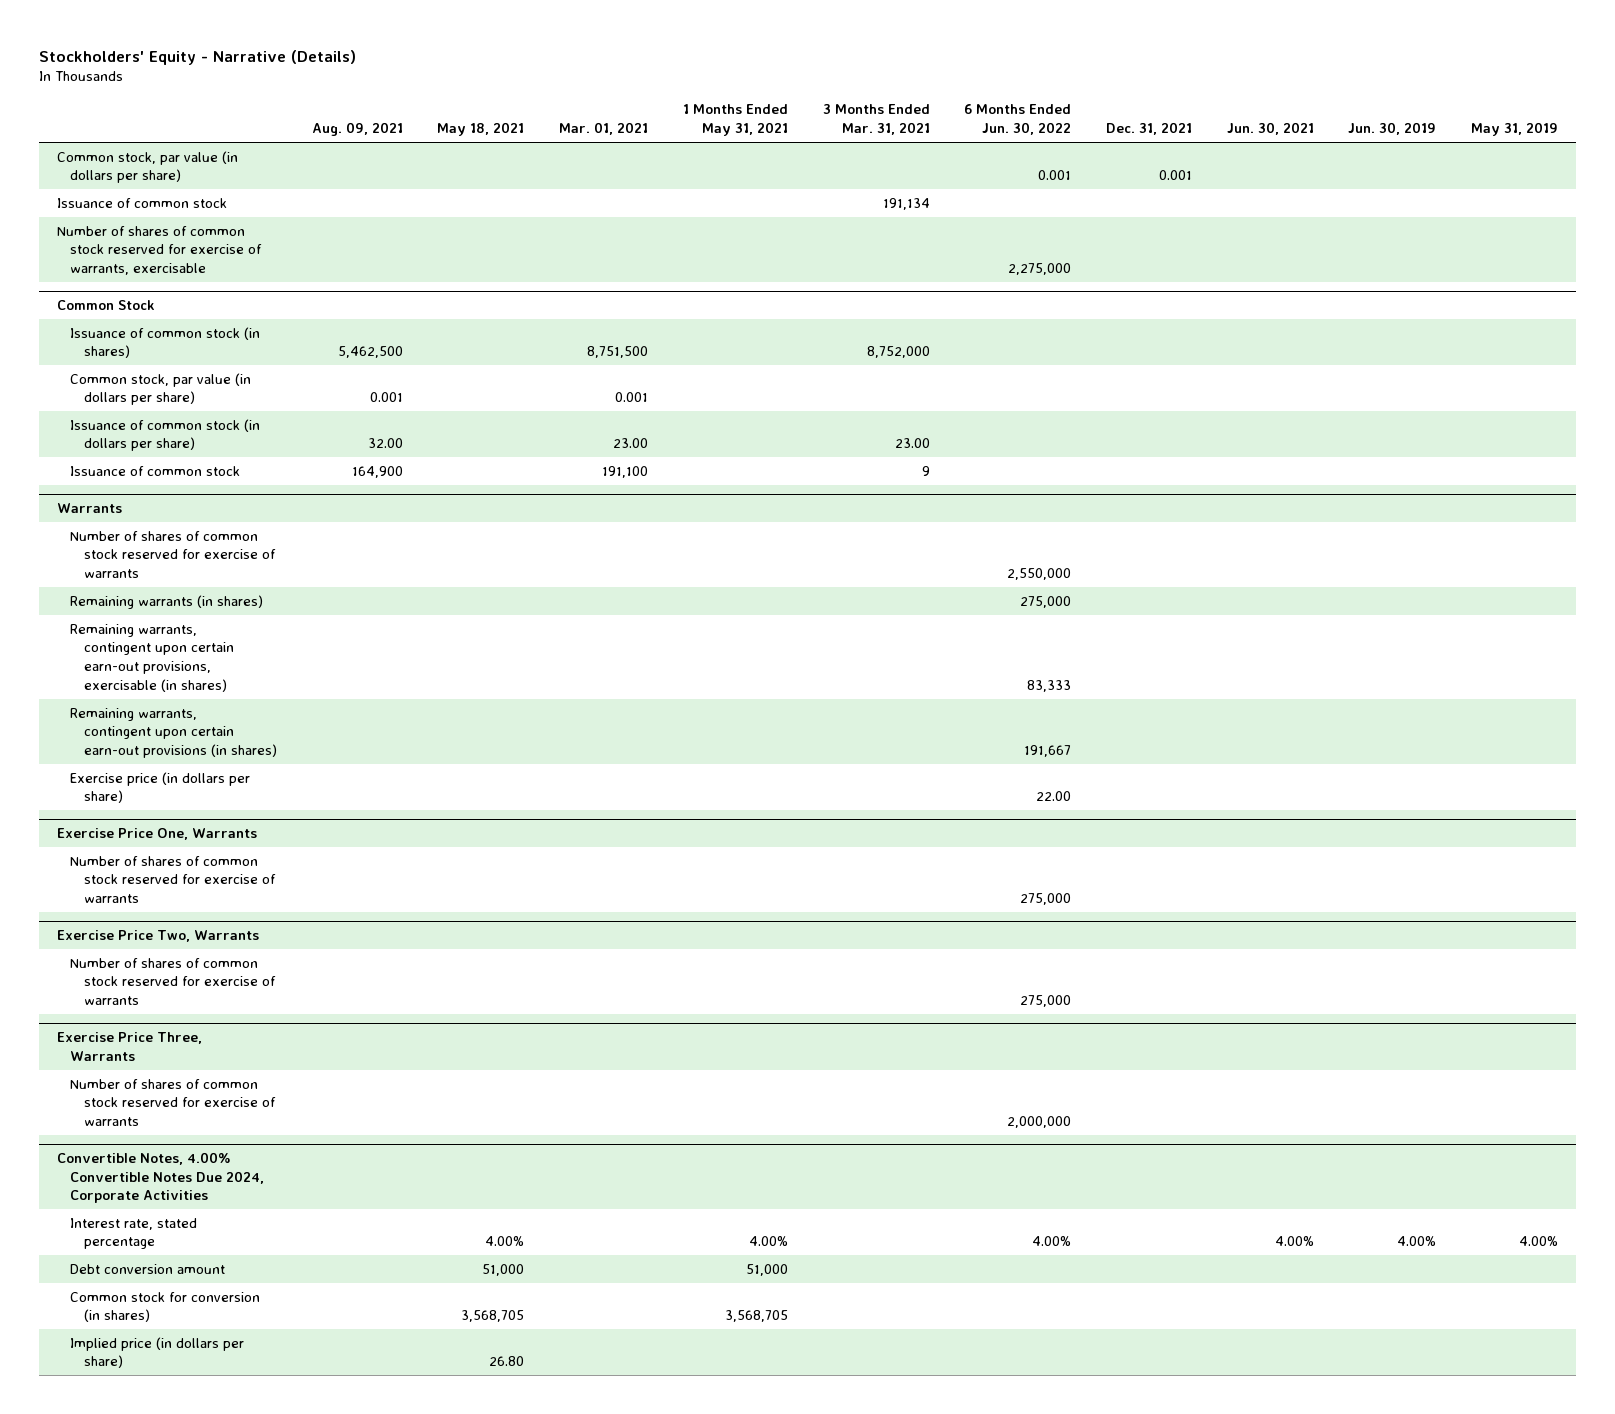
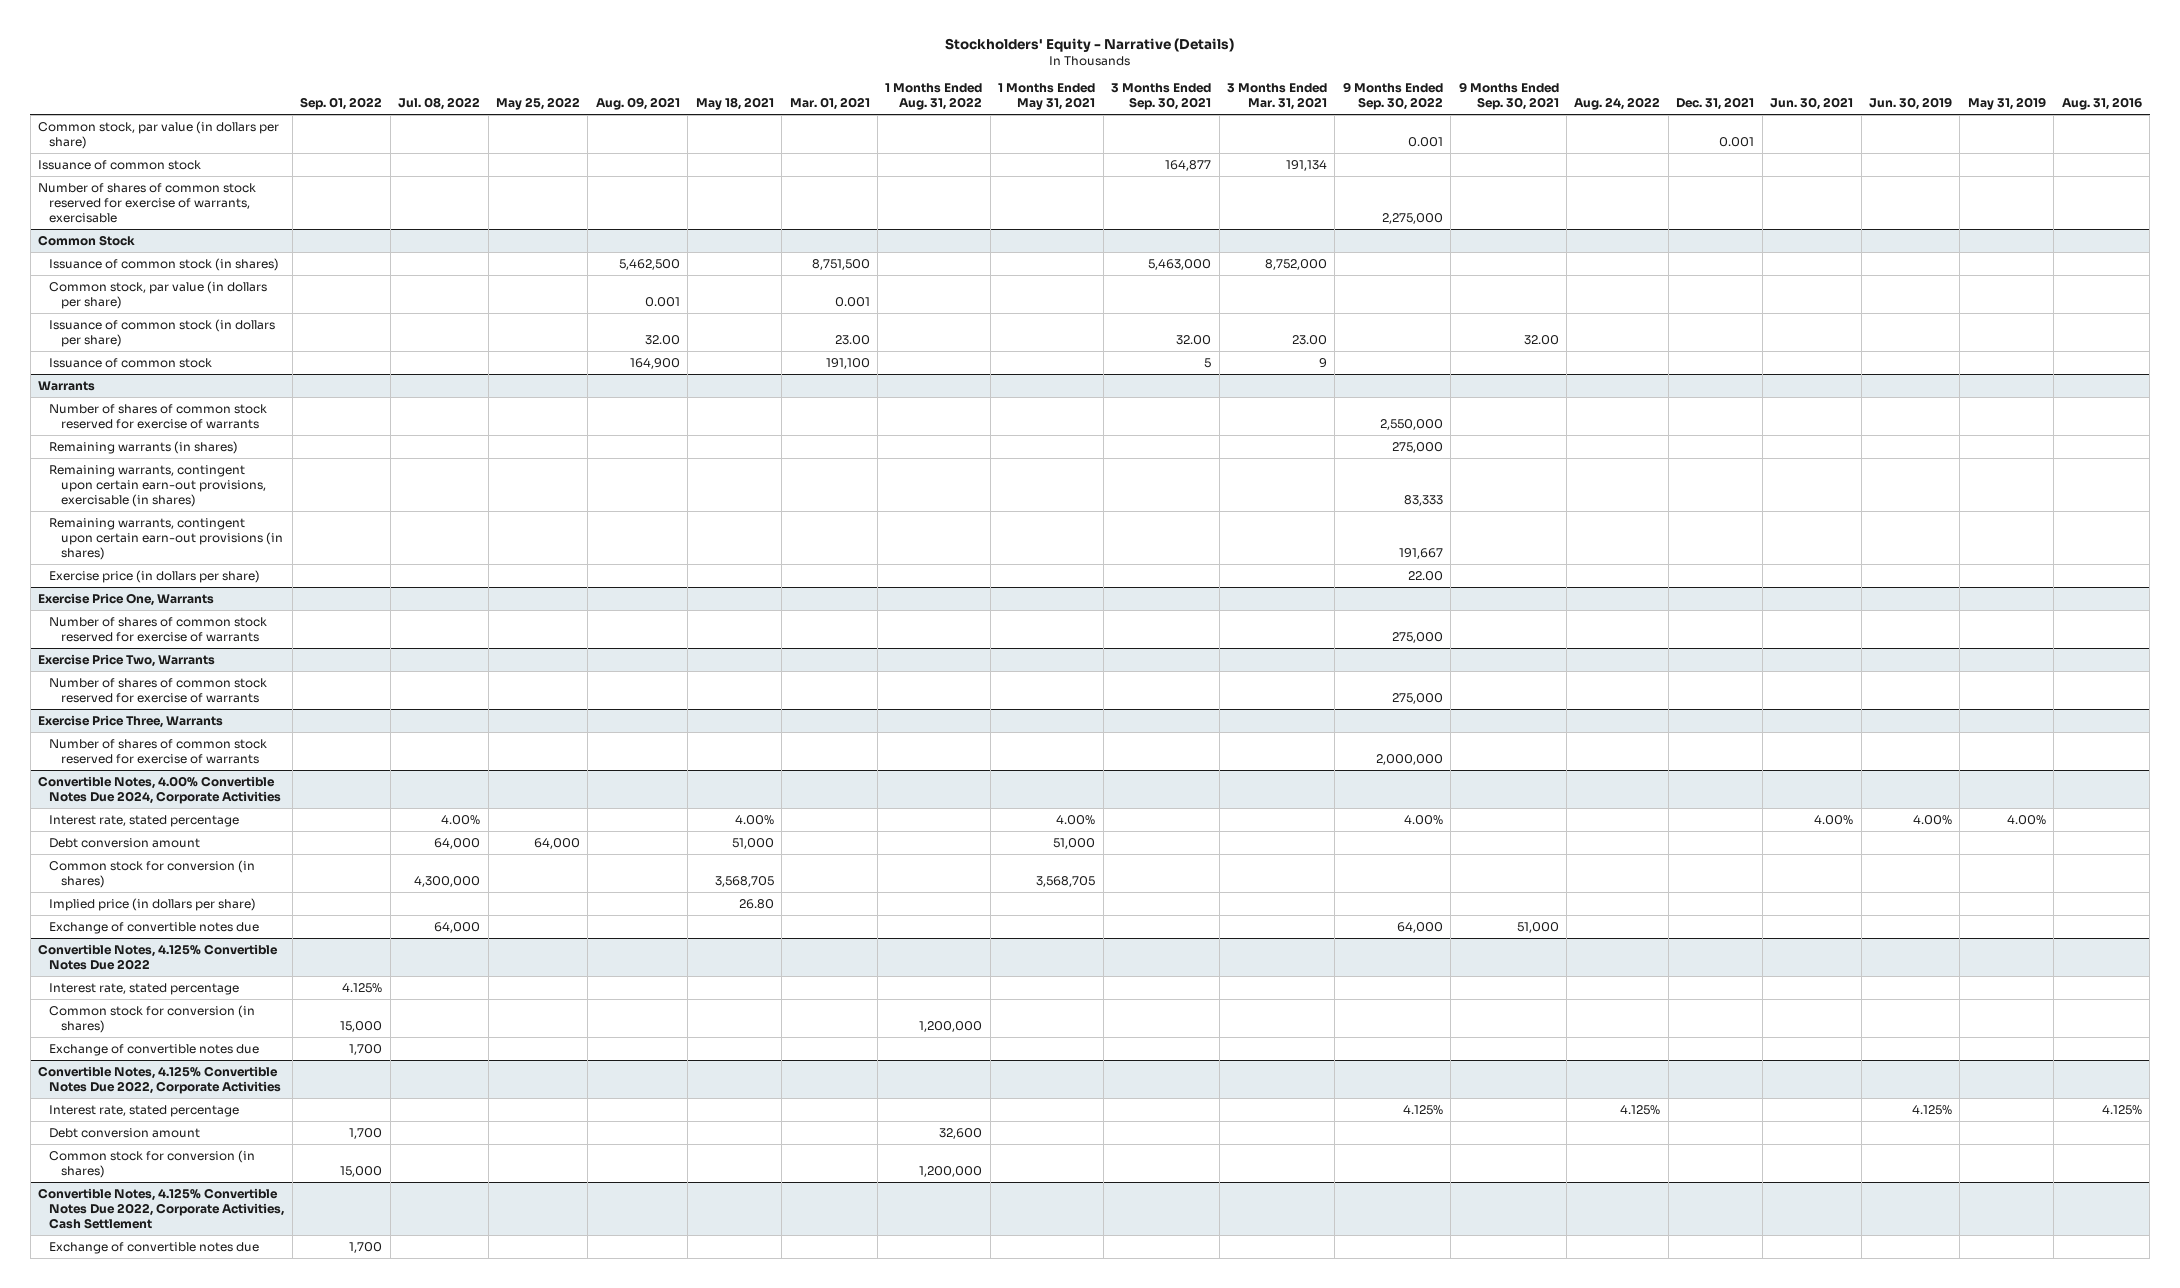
- | Aug. 09, 2021 | May 18, 2021 | Mar. 01, 2021 | 1 Months Ended May 31, 2021 | 3 Months Ended Mar. 31, 2021 | 6 Months Ended Jun. 30, 2022 | Dec. 31, 2021 | Jun. 30, 2021 | Jun. 30, 2019 | May 31, 2019
+ | Sep. 01, 2022 | Jul. 08, 2022 | May 25, 2022 | Aug. 09, 2021 | May 18, 2021 | Mar. 01, 2021 | 1 Months Ended Aug. 31, 2022 | 1 Months Ended May 31, 2021 | 3 Months Ended Sep. 30, 2021 | 3 Months Ended Mar. 31, 2021 | 9 Months Ended Sep. 30, 2022 | 9 Months Ended Sep. 30, 2021 | Aug. 24, 2022 | Dec. 31, 2021 | Jun. 30, 2021 | Jun. 30, 2019 | May 31, 2019 | Aug. 31, 2016
@ Convertible Notes, 4.00% Convertible Notes Due 2024, Corporate Activities
+ Exchange of convertible notes due | | 64,000 | | | | | | | | | 64,000 | 51,000 | | | | | |
+ Convertible Notes, 4.125% Convertible Notes Due 2022
+ Interest rate, stated percentage | 4.125% | | | | | | | | | | | | | | | | |
+ Common stock for conversion (in shares) | 15,000 | | | | | | 1,200,000 | | | | | | | | | | |
+ Exchange of convertible notes due | 1,700 | | | | | | | | | | | | | | | | |
+ Convertible Notes, 4.125% Convertible Notes Due 2022, Corporate Activities
+ Interest rate, stated percentage | | | | | | | | | | | 4.125% | | 4.125% | | | 4.125% | | 4.125%
+ Debt conversion amount | 1,700 | | | | | | 32,600 | | | | | | | | | | |
+ Common stock for conversion (in shares) | 15,000 | | | | | | 1,200,000 | | | | | | | | | | |
+ Convertible Notes, 4.125% Convertible Notes Due 2022, Corporate Activities, Cash Settlement
+ Exchange of convertible notes due | 1,700 | | | | | | | | | | | | | | | | |

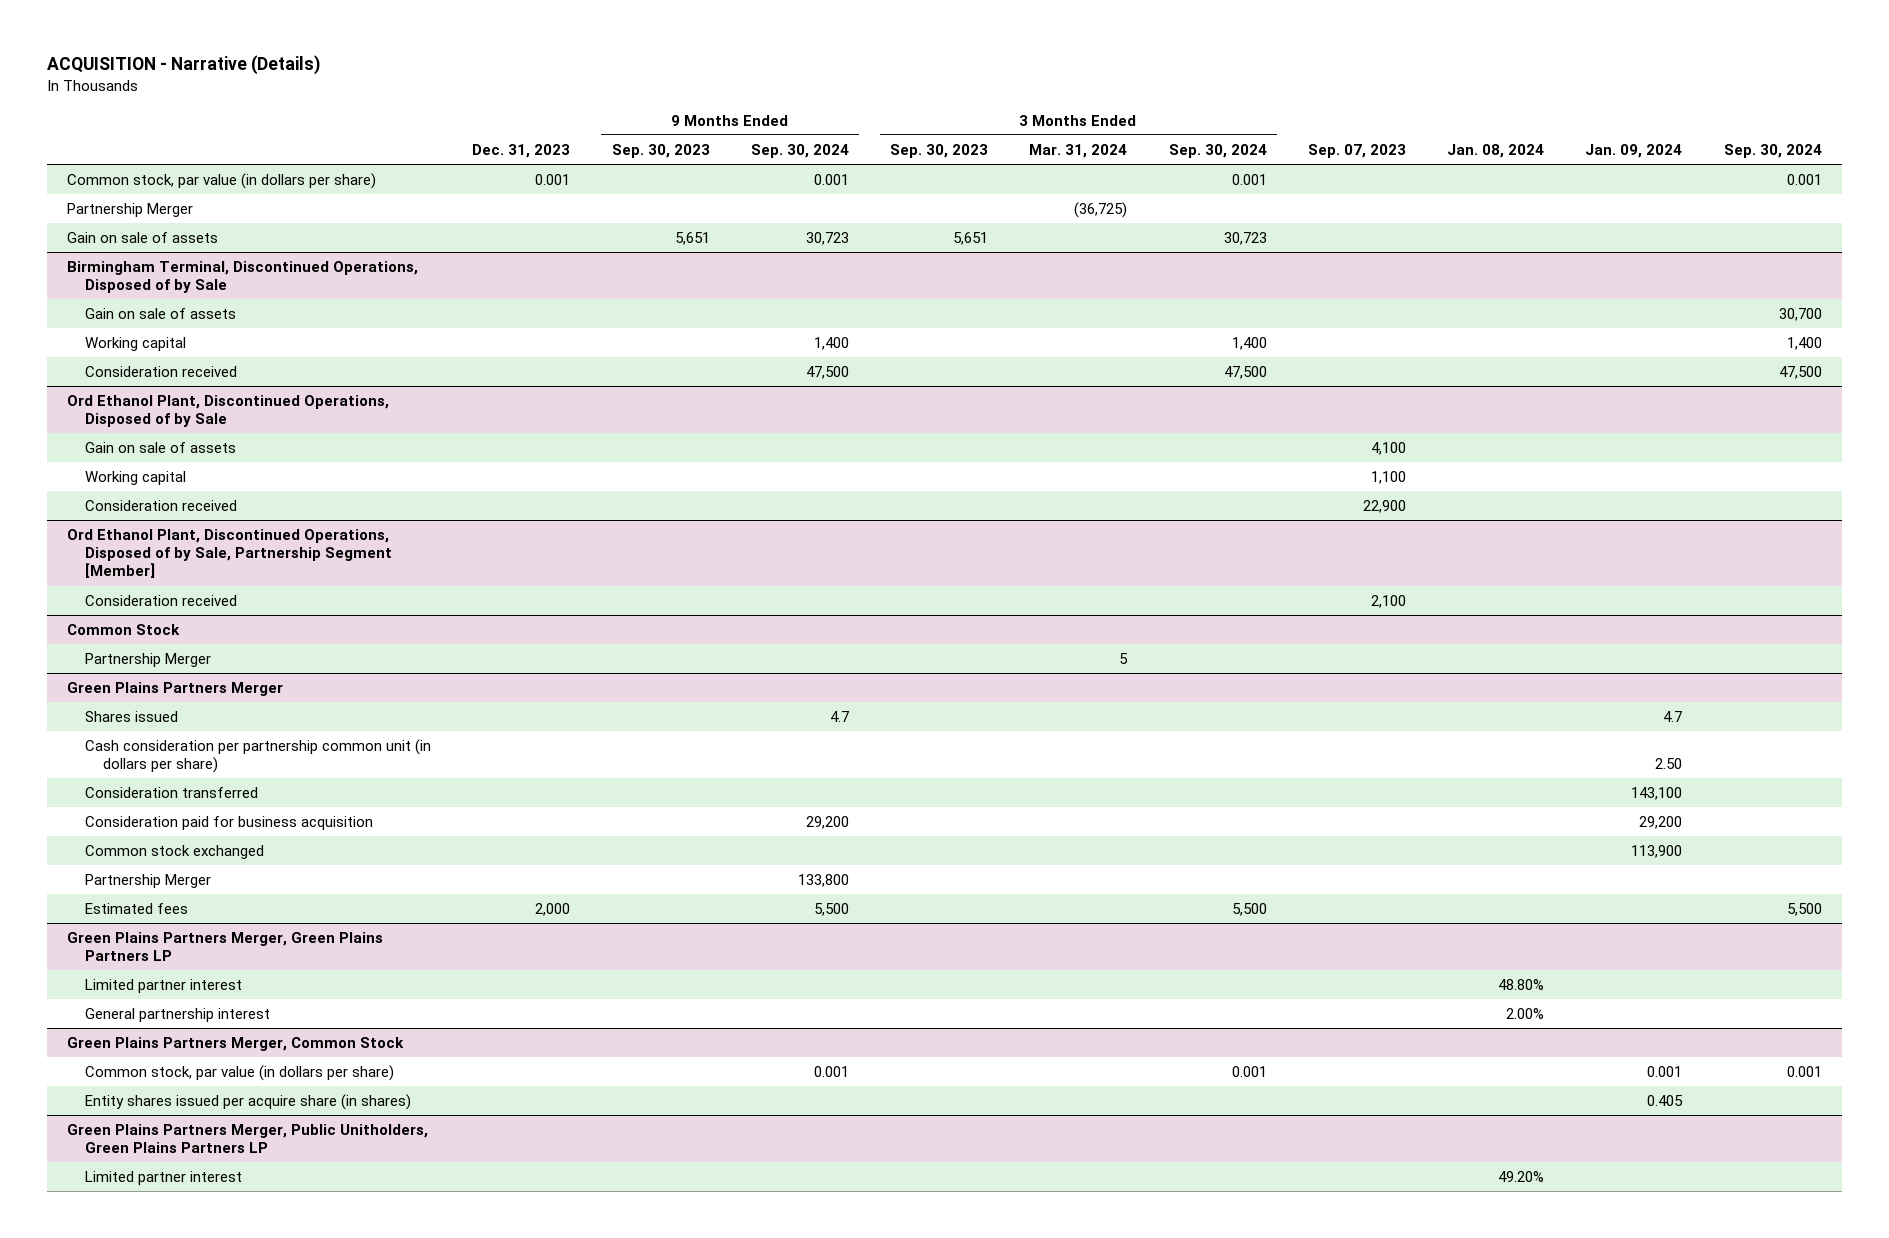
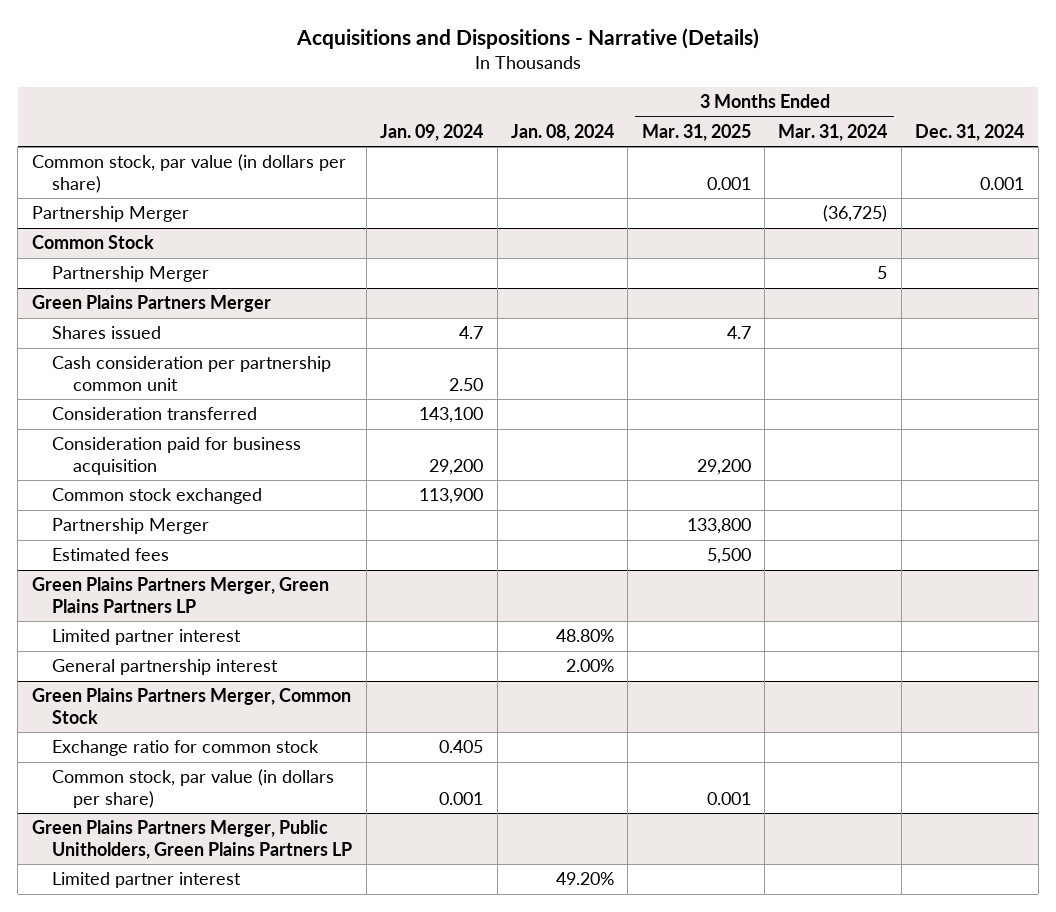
- ACQUISITION - Narrative (Details)
+ Acquisitions and Dispositions - Narrative (Details)
- | Dec. 31, 2023 | 9 Months Ended Sep. 30, 2023 | 9 Months Ended Sep. 30, 2024 | 3 Months Ended Sep. 30, 2023 | 3 Months Ended Mar. 31, 2024 | 3 Months Ended Sep. 30, 2024 | Sep. 07, 2023 | Jan. 08, 2024 | Jan. 09, 2024 | Sep. 30, 2024
+ | Jan. 09, 2024 | Jan. 08, 2024 | 3 Months Ended Mar. 31, 2025 | 3 Months Ended Mar. 31, 2024 | Dec. 31, 2024
- Gain on sale of assets | | 5,651 | 30,723 | 5,651 | | 30,723 | | | |
- Birmingham Terminal, Discontinued Operations, Disposed of by Sale
- Gain on sale of assets | | | | | | | | | | 30,700
- Working capital | | | 1,400 | | | 1,400 | | | | 1,400
- Consideration received | | | 47,500 | | | 47,500 | | | | 47,500
- Ord Ethanol Plant, Discontinued Operations, Disposed of by Sale
- Gain on sale of assets | | | | | | | 4,100 | | |
- Working capital | | | | | | | 1,100 | | |
- Consideration received | | | | | | | 22,900 | | |
- Ord Ethanol Plant, Discontinued Operations, Disposed of by Sale, Partnership Segment [Member]
- Consideration received | | | | | | | 2,100 | | |
@ Green Plains Partners Merger
- Cash consideration per partnership common unit (in dollars per share) | | | | | | | | | 2.50 |
+ Cash consideration per partnership common unit | 2.50 | | | |
@ Green Plains Partners Merger, Common Stock
+ Exchange ratio for common stock | 0.405 | | | |
- Entity shares issued per acquire share (in shares) | | | | | | | | | 0.405 |

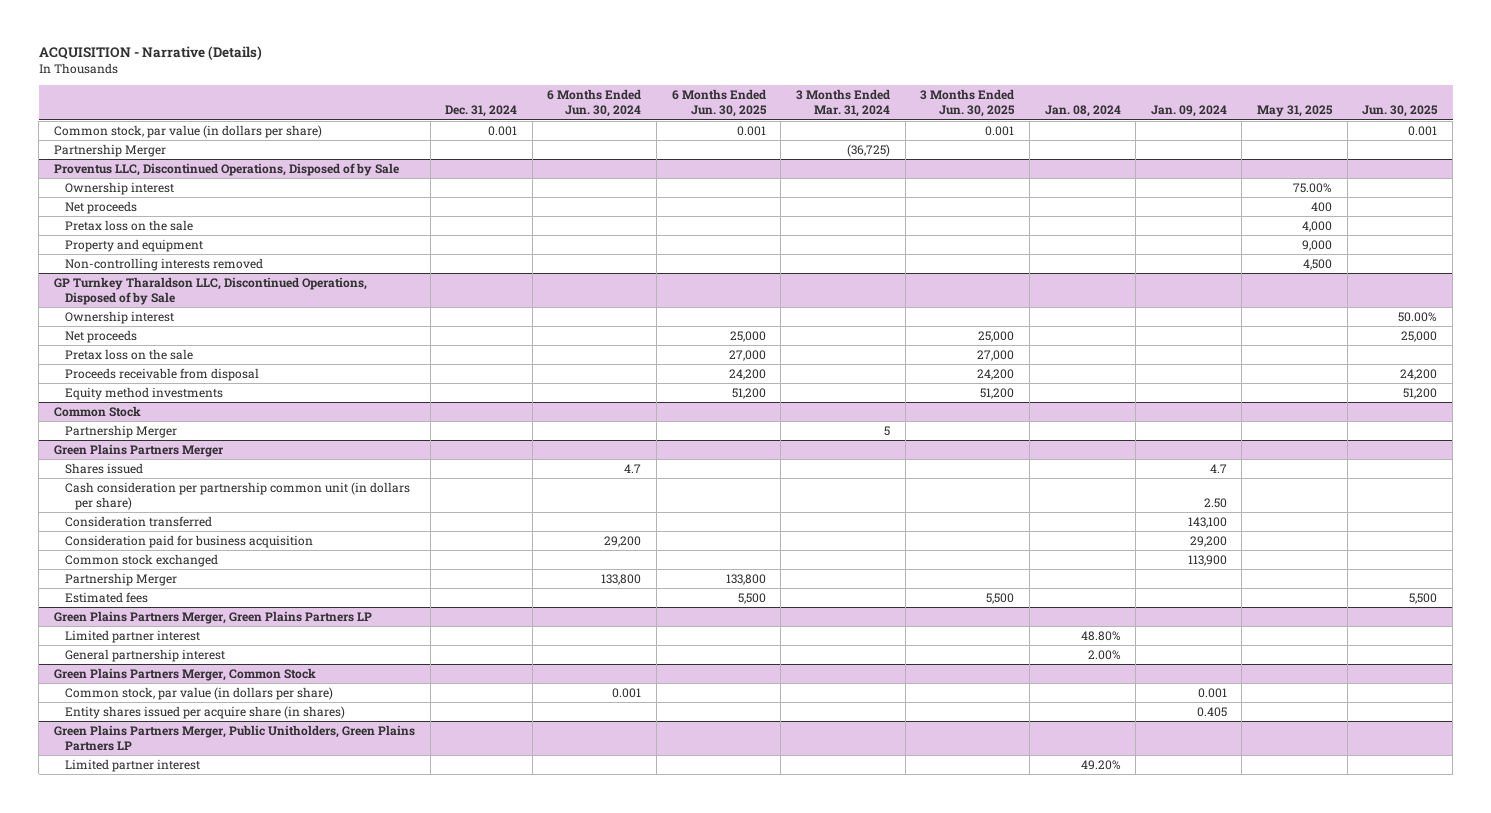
- Acquisitions and Dispositions - Narrative (Details)
+ ACQUISITION - Narrative (Details)
- | Jan. 09, 2024 | Jan. 08, 2024 | 3 Months Ended Mar. 31, 2025 | 3 Months Ended Mar. 31, 2024 | Dec. 31, 2024
+ | Dec. 31, 2024 | 6 Months Ended Jun. 30, 2024 | 6 Months Ended Jun. 30, 2025 | 3 Months Ended Mar. 31, 2024 | 3 Months Ended Jun. 30, 2025 | Jan. 08, 2024 | Jan. 09, 2024 | May 31, 2025 | Jun. 30, 2025
+ Proventus LLC, Discontinued Operations, Disposed of by Sale
+ Ownership interest | | | | | | | | 75.00% |
+ Net proceeds | | | | | | | | 400 |
+ Pretax loss on the sale | | | | | | | | 4,000 |
+ Property and equipment | | | | | | | | 9,000 |
+ Non-controlling interests removed | | | | | | | | 4,500 |
+ GP Turnkey Tharaldson LLC, Discontinued Operations, Disposed of by Sale
+ Ownership interest | | | | | | | | | 50.00%
+ Net proceeds | | | 25,000 | | 25,000 | | | | 25,000
+ Pretax loss on the sale | | | 27,000 | | 27,000 | | | |
+ Proceeds receivable from disposal | | | 24,200 | | 24,200 | | | | 24,200
+ Equity method investments | | | 51,200 | | 51,200 | | | | 51,200
@ Green Plains Partners Merger
- Cash consideration per partnership common unit | 2.50 | | | |
+ Cash consideration per partnership common unit (in dollars per share) | | | | | | | 2.50 | |
@ Green Plains Partners Merger, Common Stock
- Exchange ratio for common stock | 0.405 | | | |
+ Entity shares issued per acquire share (in shares) | | | | | | | 0.405 | |

